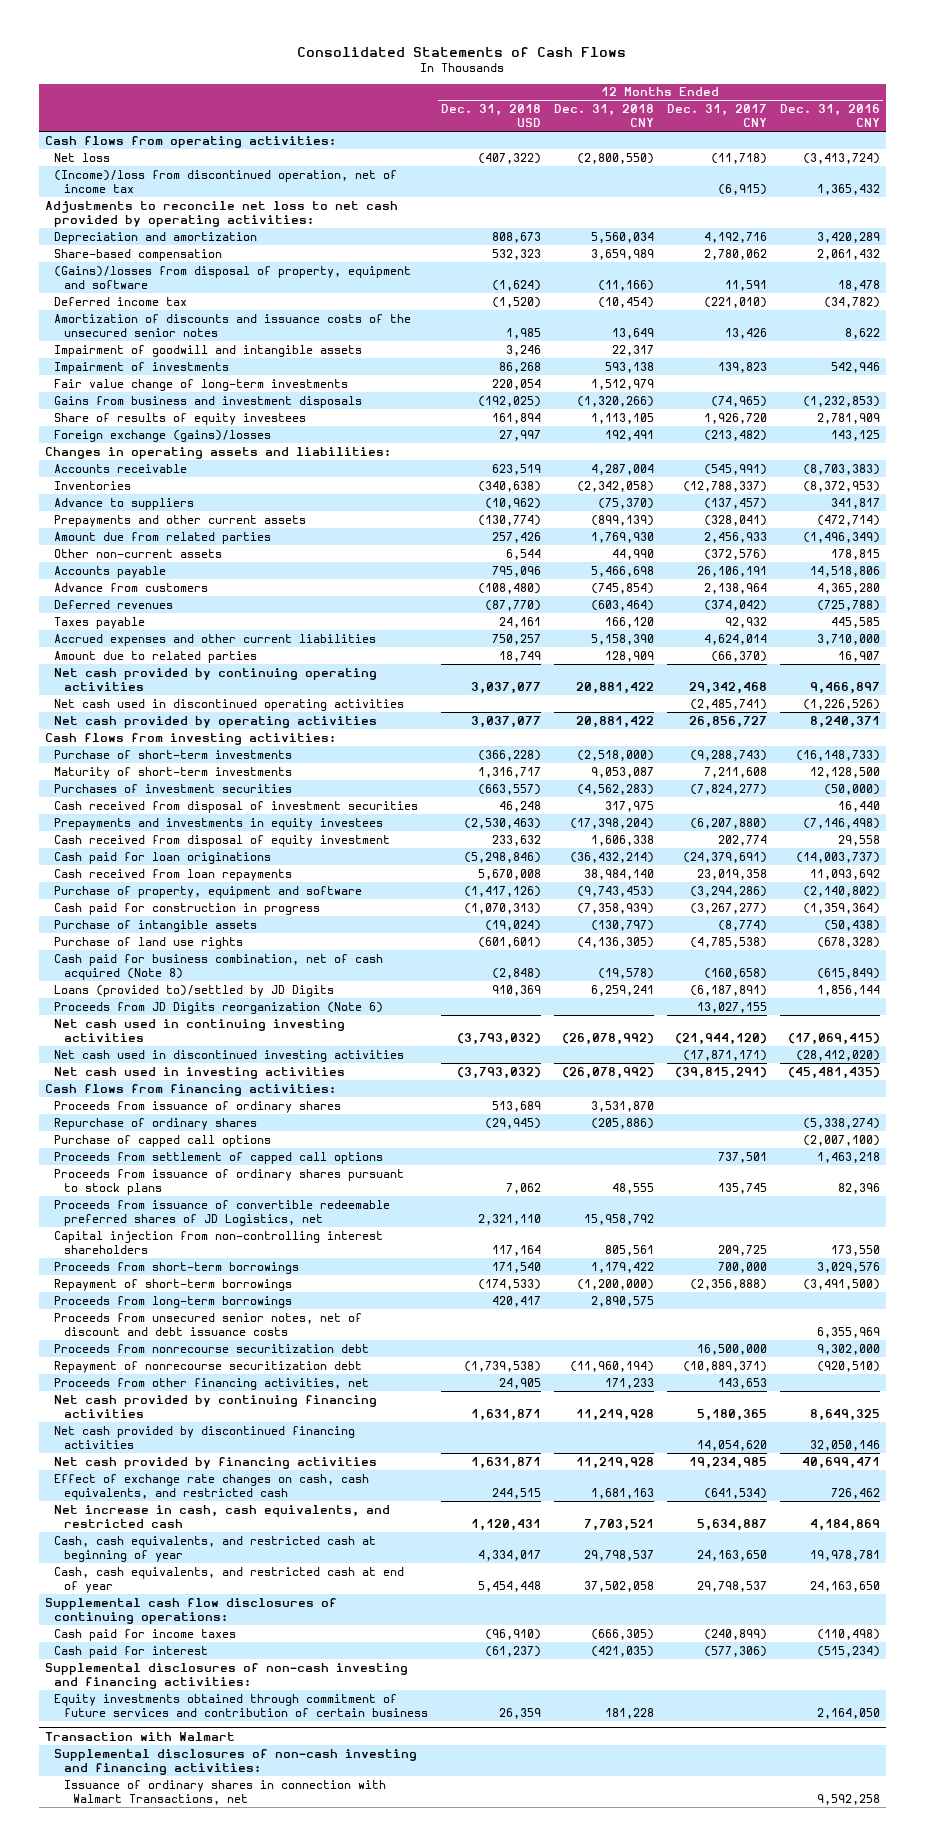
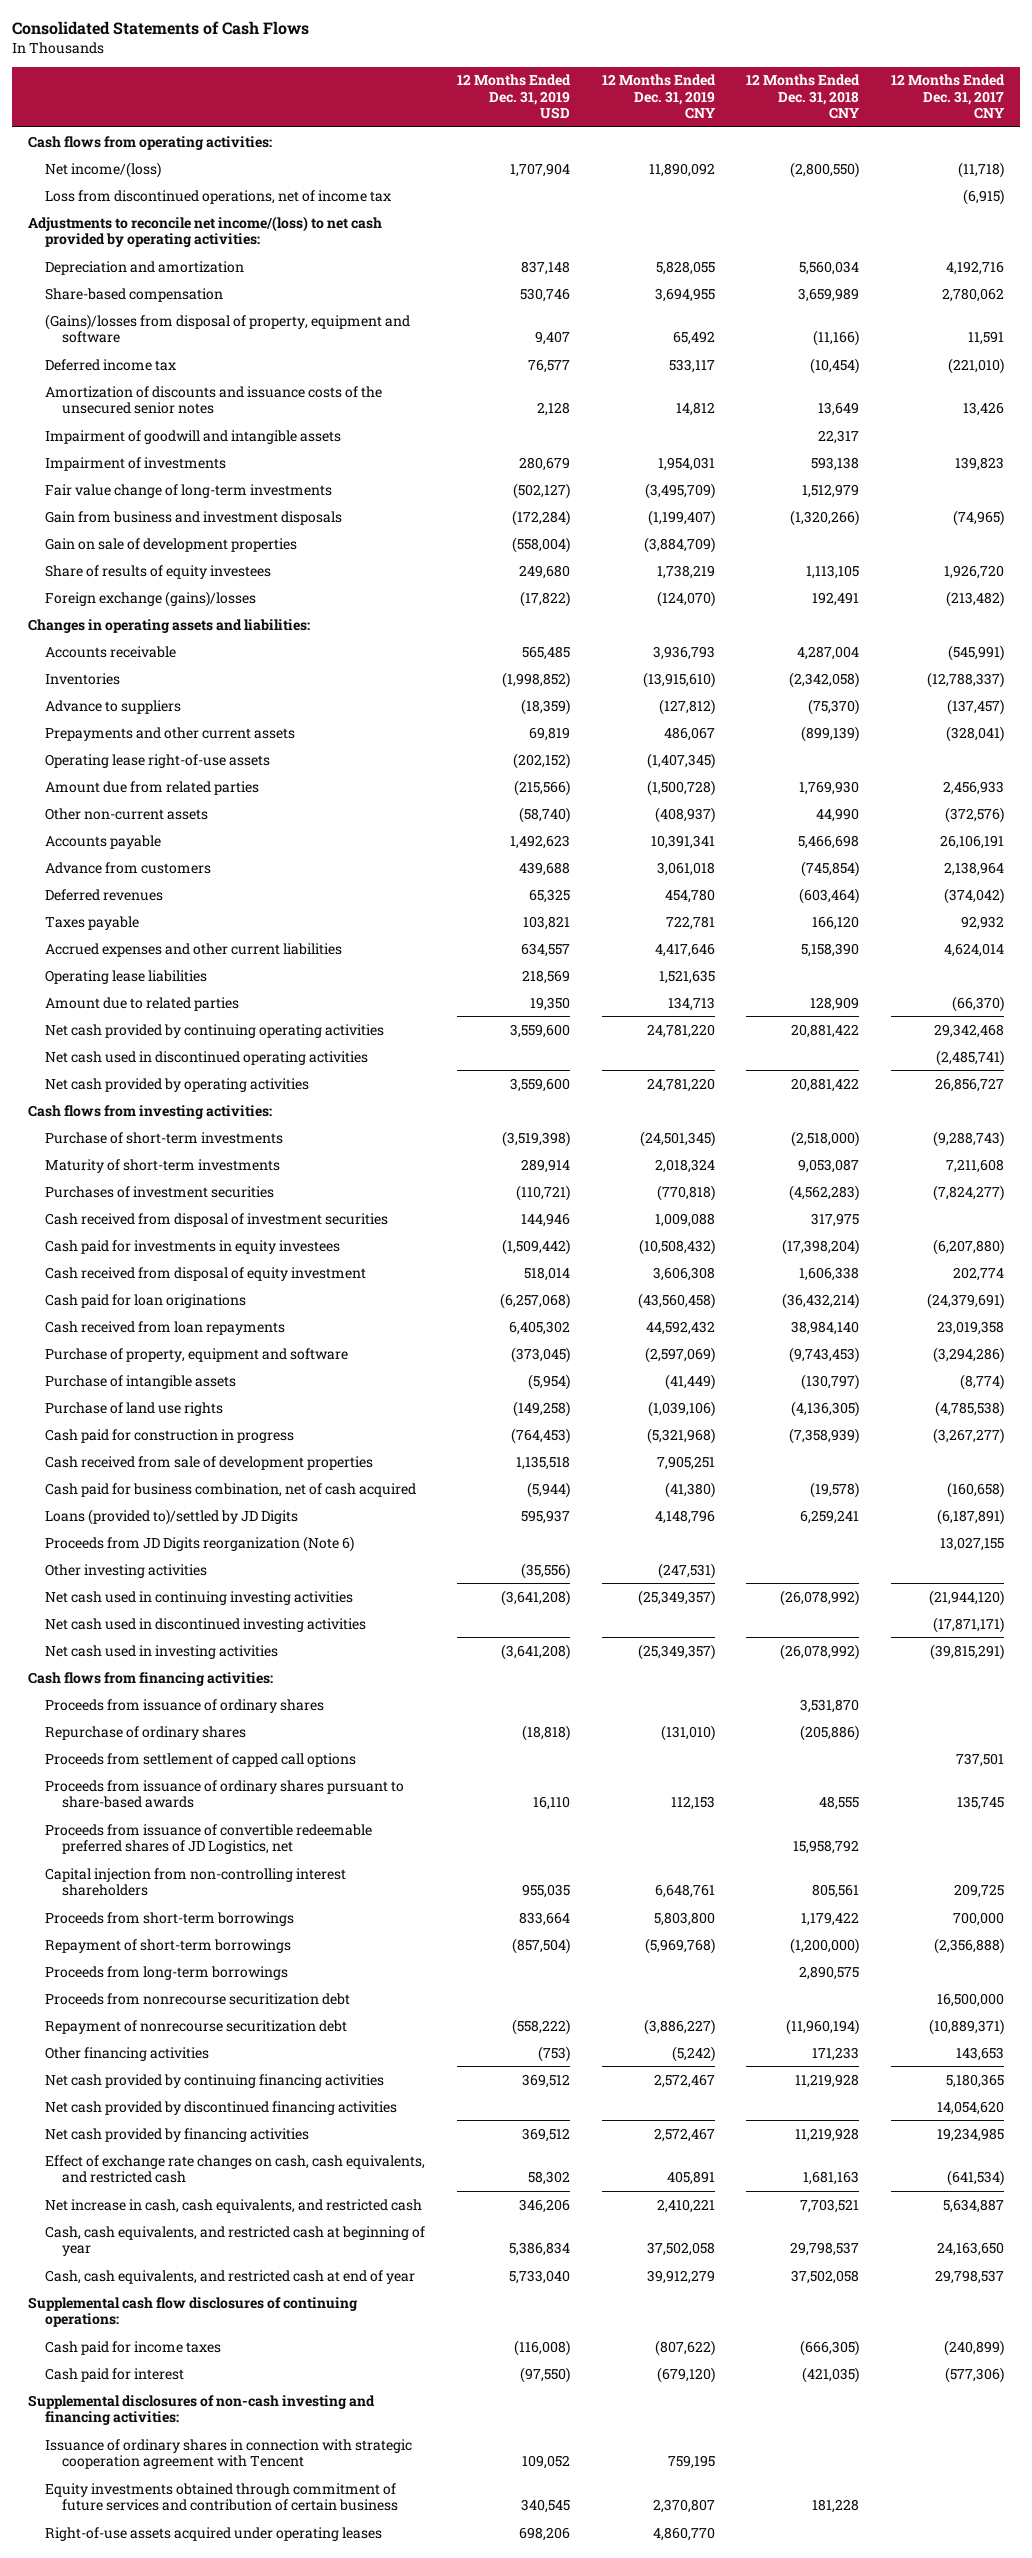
- | 12 Months Ended Dec. 31, 2018 USD | 12 Months Ended Dec. 31, 2018 CNY | 12 Months Ended Dec. 31, 2017 CNY | 12 Months Ended Dec. 31, 2016 CNY
+ | 12 Months Ended Dec. 31, 2019 USD | 12 Months Ended Dec. 31, 2019 CNY | 12 Months Ended Dec. 31, 2018 CNY | 12 Months Ended Dec. 31, 2017 CNY
- Net loss | (407,322) | (2,800,550) | (11,718) | (3,413,724)
- (Income)/loss from discontinued operation, net of income tax | | | (6,915) | 1,365,432
- Adjustments to reconcile net loss to net cash provided by operating activities:
+ Net income/(loss) | 1,707,904 | 11,890,092 | (2,800,550) | (11,718)
+ Loss from discontinued operations, net of income tax | | | | (6,915)
+ Adjustments to reconcile net income/(loss) to net cash provided by operating activities:
- Gains from business and investment disposals | (192,025) | (1,320,266) | (74,965) | (1,232,853)
+ Gain from business and investment disposals | (172,284) | (1,199,407) | (1,320,266) | (74,965)
+ Gain on sale of development properties | (558,004) | (3,884,709) | |
+ Operating lease right-of-use assets | (202,152) | (1,407,345) | |
+ Operating lease liabilities | 218,569 | 1,521,635 | |
- Prepayments and investments in equity investees | (2,530,463) | (17,398,204) | (6,207,880) | (7,146,498)
+ Cash paid for investments in equity investees | (1,509,442) | (10,508,432) | (17,398,204) | (6,207,880)
- Cash paid for business combination, net of cash acquired (Note 8) | (2,848) | (19,578) | (160,658) | (615,849)
moved down: Cash paid for construction in progress | (764,453) | (5,321,968) | (7,358,939) | (3,267,277)
+ Cash received from sale of development properties | 1,135,518 | 7,905,251 | |
+ Cash paid for business combination, net of cash acquired | (5,944) | (41,380) | (19,578) | (160,658)
+ Other investing activities | (35,556) | (247,531) | |
- Purchase of capped call options | | | | (2,007,100)
- Proceeds from issuance of ordinary shares pursuant to stock plans | 7,062 | 48,555 | 135,745 | 82,396
+ Proceeds from issuance of ordinary shares pursuant to share-based awards | 16,110 | 112,153 | 48,555 | 135,745
- Proceeds from unsecured senior notes, net of discount and debt issuance costs | | | | 6,355,969
- Proceeds from other financing activities, net | 24,905 | 171,233 | 143,653 |
+ Other financing activities | (753) | (5,242) | 171,233 | 143,653
+ Issuance of ordinary shares in connection with strategic cooperation agreement with Tencent | 109,052 | 759,195 | |
- Transaction with Walmart
- Supplemental disclosures of non-cash investing and financing activities:
- Issuance of ordinary shares in connection with Walmart Transactions, net | | | | 9,592,258
+ Right-of-use assets acquired under operating leases | 698,206 | 4,860,770 | |

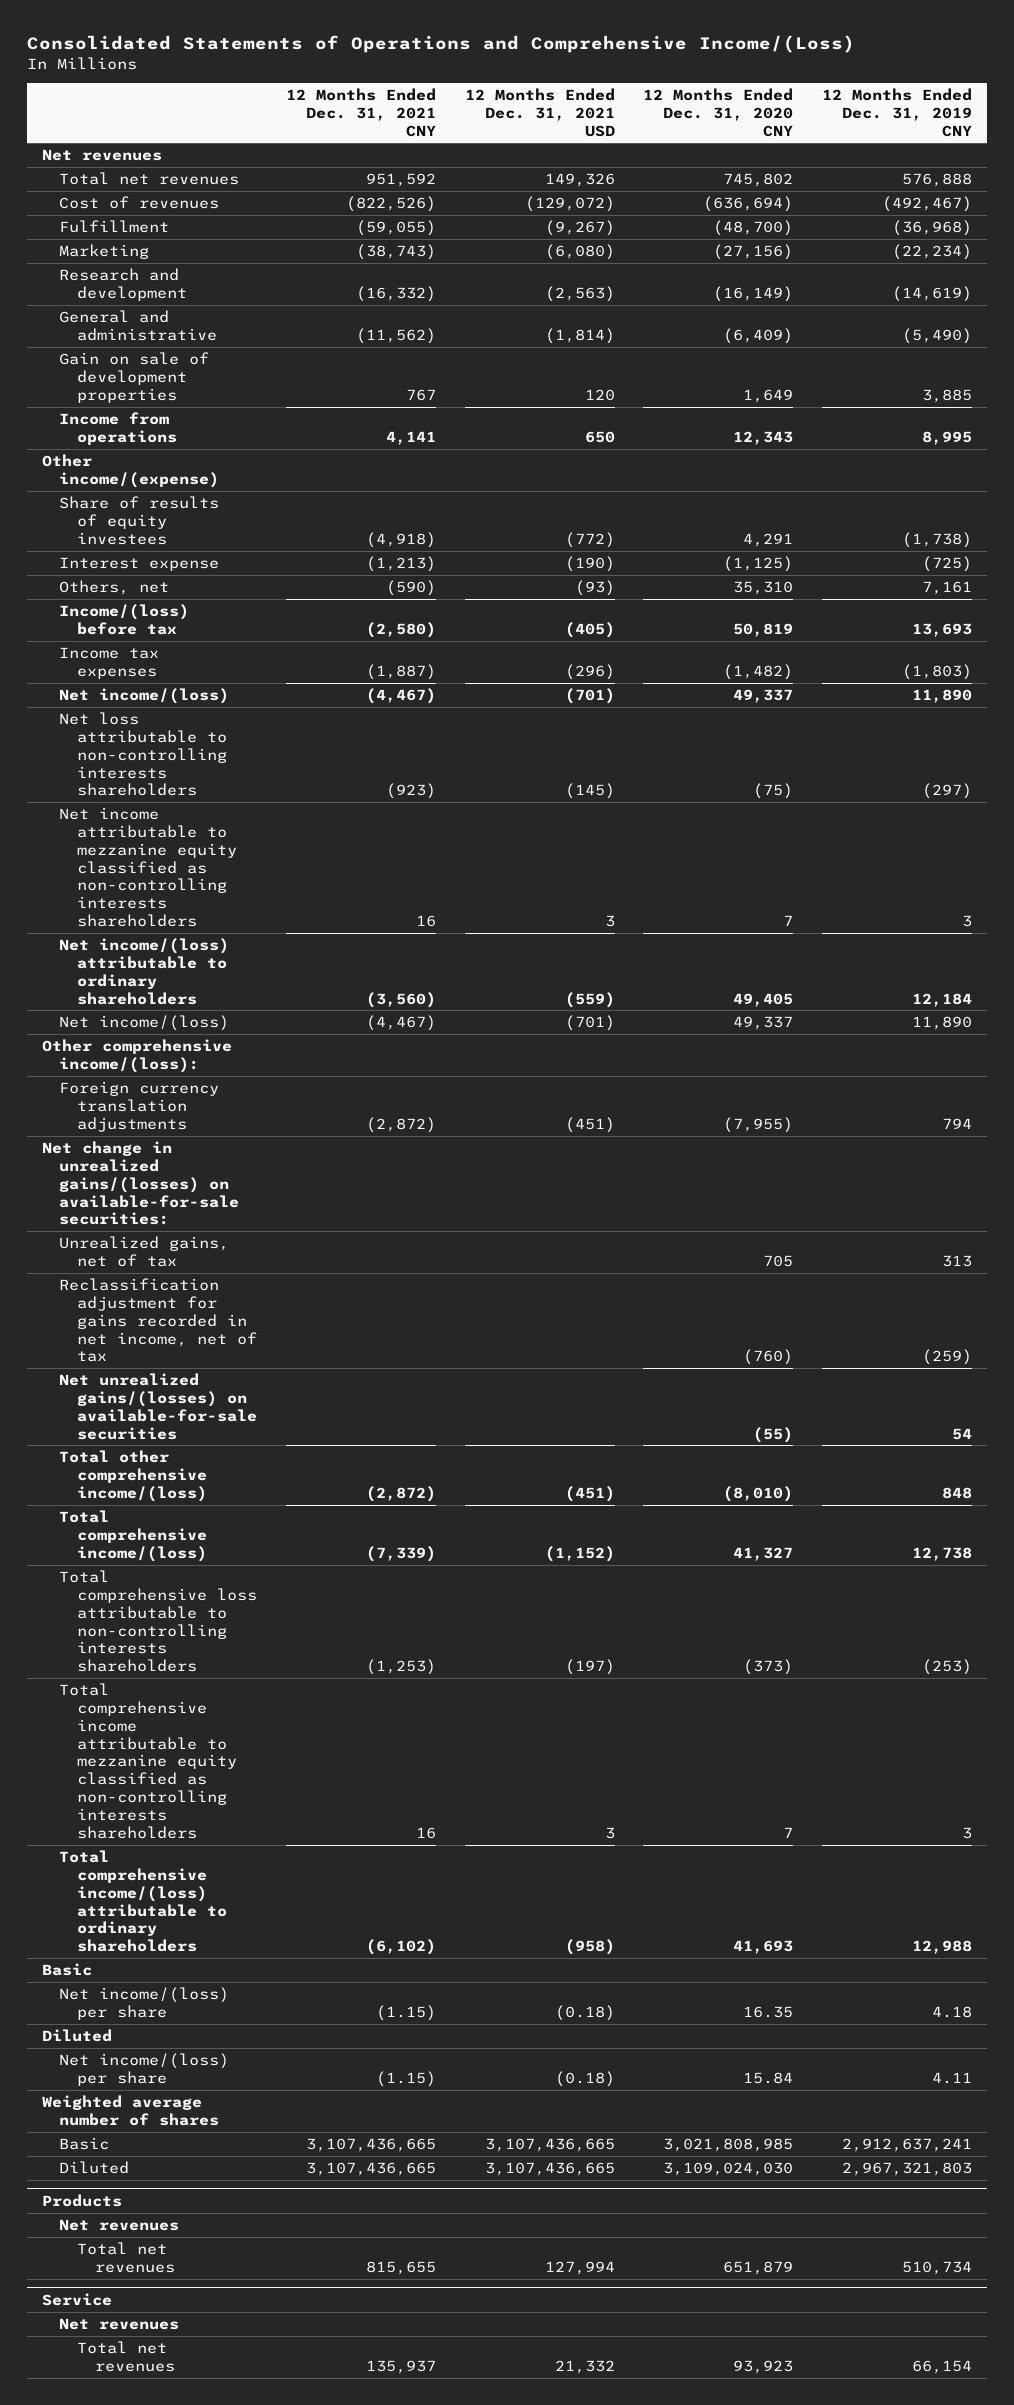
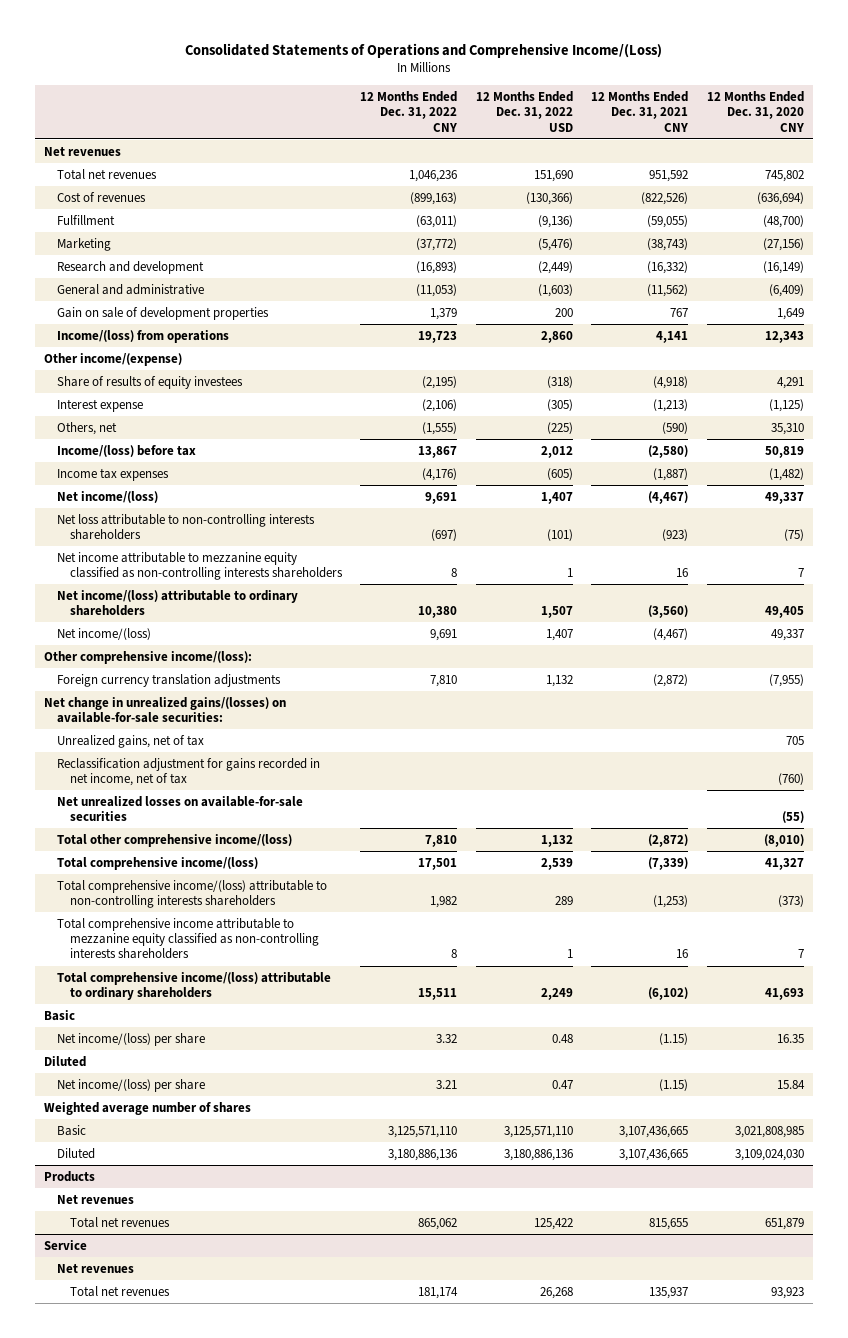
- | 12 Months Ended Dec. 31, 2021 CNY | 12 Months Ended Dec. 31, 2021 USD | 12 Months Ended Dec. 31, 2020 CNY | 12 Months Ended Dec. 31, 2019 CNY
+ | 12 Months Ended Dec. 31, 2022 CNY | 12 Months Ended Dec. 31, 2022 USD | 12 Months Ended Dec. 31, 2021 CNY | 12 Months Ended Dec. 31, 2020 CNY
- Income from operations | 4,141 | 650 | 12,343 | 8,995
+ Income/(loss) from operations | 19,723 | 2,860 | 4,141 | 12,343
- Net unrealized gains/(losses) on available-for-sale securities | | | (55) | 54
+ Net unrealized losses on available-for-sale securities | | | | (55)
- Total comprehensive loss attributable to non-controlling interests shareholders | (1,253) | (197) | (373) | (253)
+ Total comprehensive income/(loss) attributable to non-controlling interests shareholders | 1,982 | 289 | (1,253) | (373)

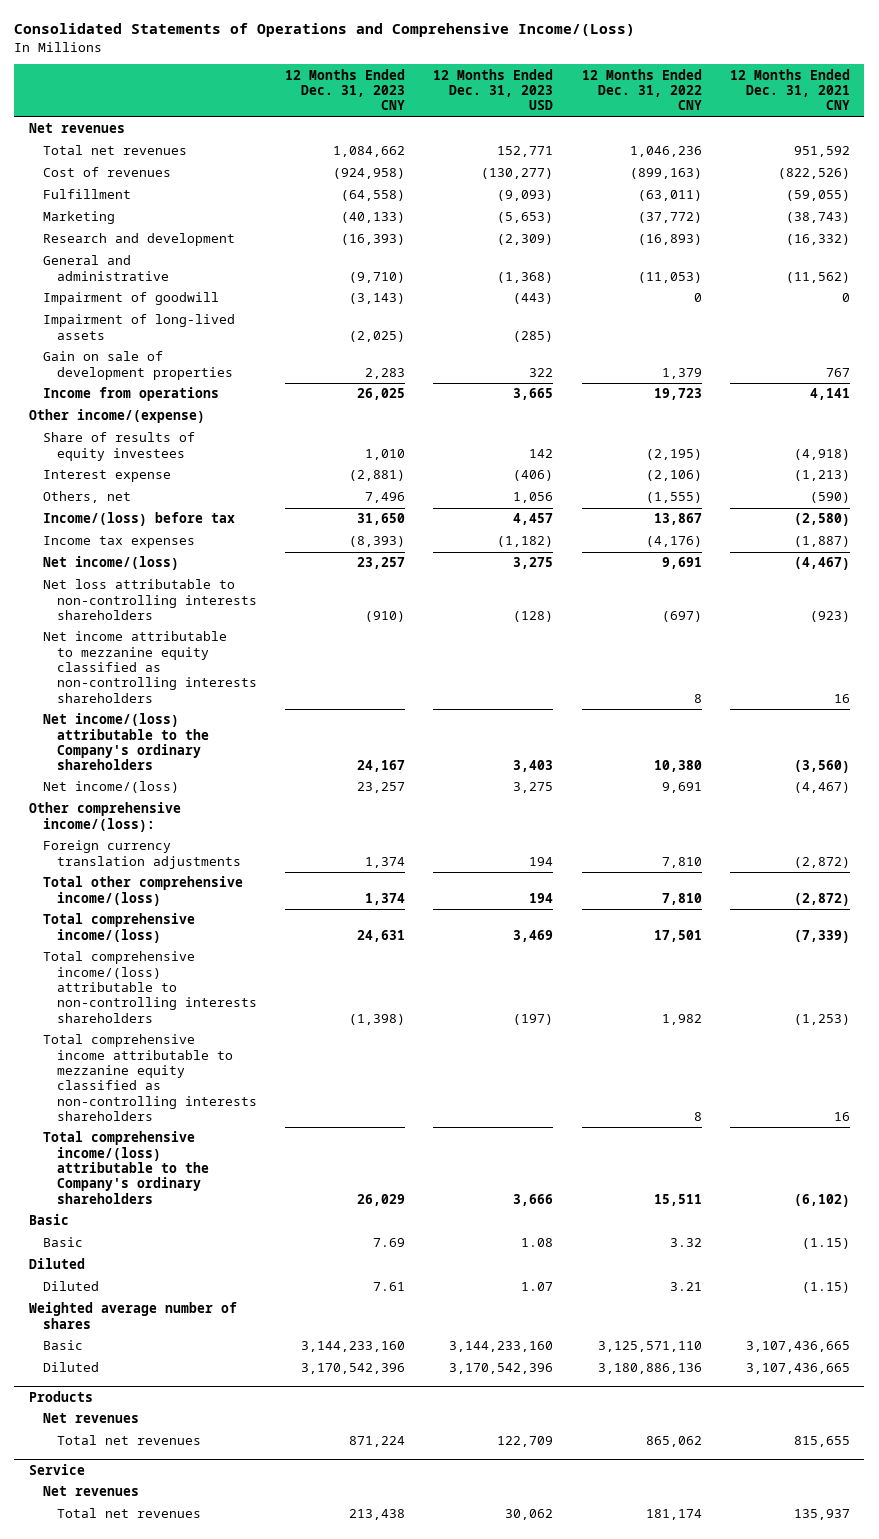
- | 12 Months Ended Dec. 31, 2022 CNY | 12 Months Ended Dec. 31, 2022 USD | 12 Months Ended Dec. 31, 2021 CNY | 12 Months Ended Dec. 31, 2020 CNY
+ | 12 Months Ended Dec. 31, 2023 CNY | 12 Months Ended Dec. 31, 2023 USD | 12 Months Ended Dec. 31, 2022 CNY | 12 Months Ended Dec. 31, 2021 CNY
+ Impairment of goodwill | (3,143) | (443) | 0 | 0
+ Impairment of long-lived assets | (2,025) | (285) | |
- Income/(loss) from operations | 19,723 | 2,860 | 4,141 | 12,343
+ Income from operations | 26,025 | 3,665 | 19,723 | 4,141
- Net income/(loss) attributable to ordinary shareholders | 10,380 | 1,507 | (3,560) | 49,405
+ Net income/(loss) attributable to the Company's ordinary shareholders | 24,167 | 3,403 | 10,380 | (3,560)
- Net change in unrealized gains/(losses) on available-for-sale securities:
- Unrealized gains, net of tax | | | | 705
- Reclassification adjustment for gains recorded in net income, net of tax | | | | (760)
- Net unrealized losses on available-for-sale securities | | | | (55)
- Total comprehensive income/(loss) attributable to ordinary shareholders | 15,511 | 2,249 | (6,102) | 41,693
+ Total comprehensive income/(loss) attributable to the Company's ordinary shareholders | 26,029 | 3,666 | 15,511 | (6,102)
- Net income/(loss) per share | 3.32 | 0.48 | (1.15) | 16.35
+ Basic | 7.69 | 1.08 | 3.32 | (1.15)
- Net income/(loss) per share | 3.21 | 0.47 | (1.15) | 15.84
+ Diluted | 7.61 | 1.07 | 3.21 | (1.15)

